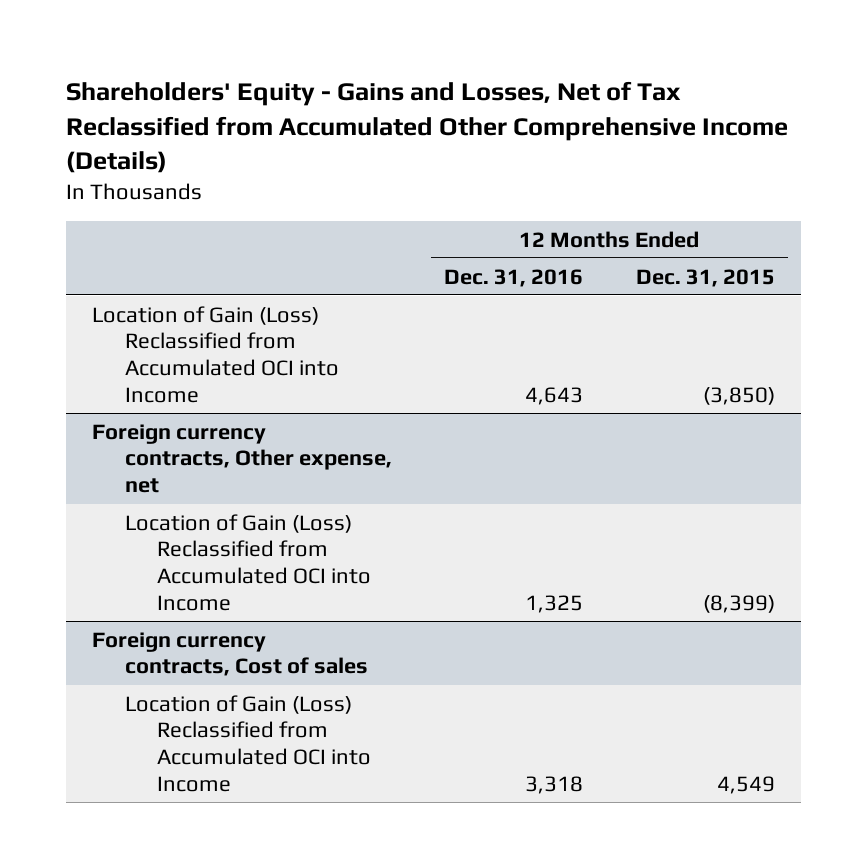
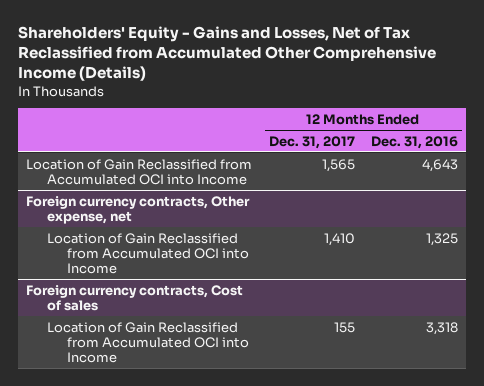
- | 12 Months Ended Dec. 31, 2016 | 12 Months Ended Dec. 31, 2015
+ | 12 Months Ended Dec. 31, 2017 | 12 Months Ended Dec. 31, 2016
- Location of Gain (Loss) Reclassified from Accumulated OCI into Income | 4,643 | (3,850)
+ Location of Gain Reclassified from Accumulated OCI into Income | 1,565 | 4,643
@ Foreign currency contracts, Other expense, net
- Location of Gain (Loss) Reclassified from Accumulated OCI into Income | 1,325 | (8,399)
+ Location of Gain Reclassified from Accumulated OCI into Income | 1,410 | 1,325
@ Foreign currency contracts, Cost of sales
- Location of Gain (Loss) Reclassified from Accumulated OCI into Income | 3,318 | 4,549
+ Location of Gain Reclassified from Accumulated OCI into Income | 155 | 3,318

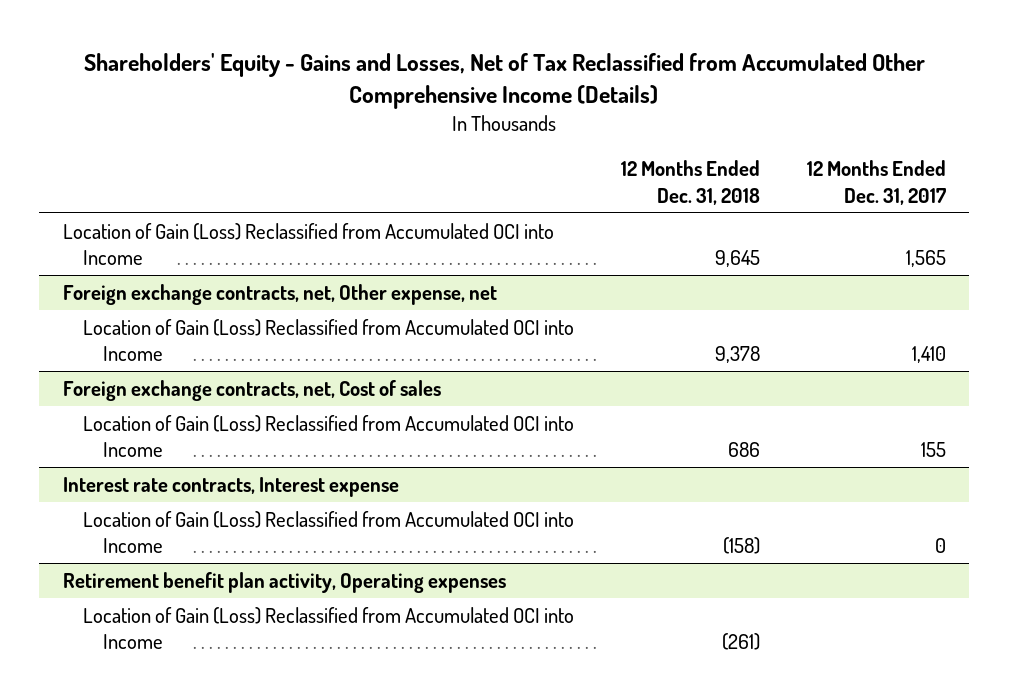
- | 12 Months Ended Dec. 31, 2017 | 12 Months Ended Dec. 31, 2016
+ | 12 Months Ended Dec. 31, 2018 | 12 Months Ended Dec. 31, 2017
- Location of Gain Reclassified from Accumulated OCI into Income | 1,565 | 4,643
- Foreign currency contracts, Other expense, net
- Location of Gain Reclassified from Accumulated OCI into Income | 1,410 | 1,325
- Foreign currency contracts, Cost of sales
- Location of Gain Reclassified from Accumulated OCI into Income | 155 | 3,318
+ Location of Gain (Loss) Reclassified from Accumulated OCI into Income | 9,645 | 1,565
+ Foreign exchange contracts, net, Other expense, net
+ Location of Gain (Loss) Reclassified from Accumulated OCI into Income | 9,378 | 1,410
+ Foreign exchange contracts, net, Cost of sales
+ Location of Gain (Loss) Reclassified from Accumulated OCI into Income | 686 | 155
+ Interest rate contracts, Interest expense
+ Location of Gain (Loss) Reclassified from Accumulated OCI into Income | (158) | 0
+ Retirement benefit plan activity, Operating expenses
+ Location of Gain (Loss) Reclassified from Accumulated OCI into Income | (261) |

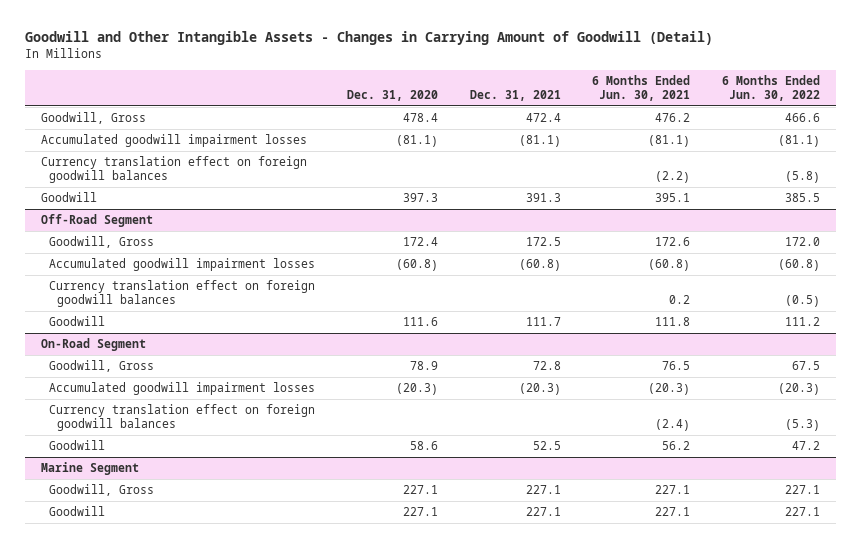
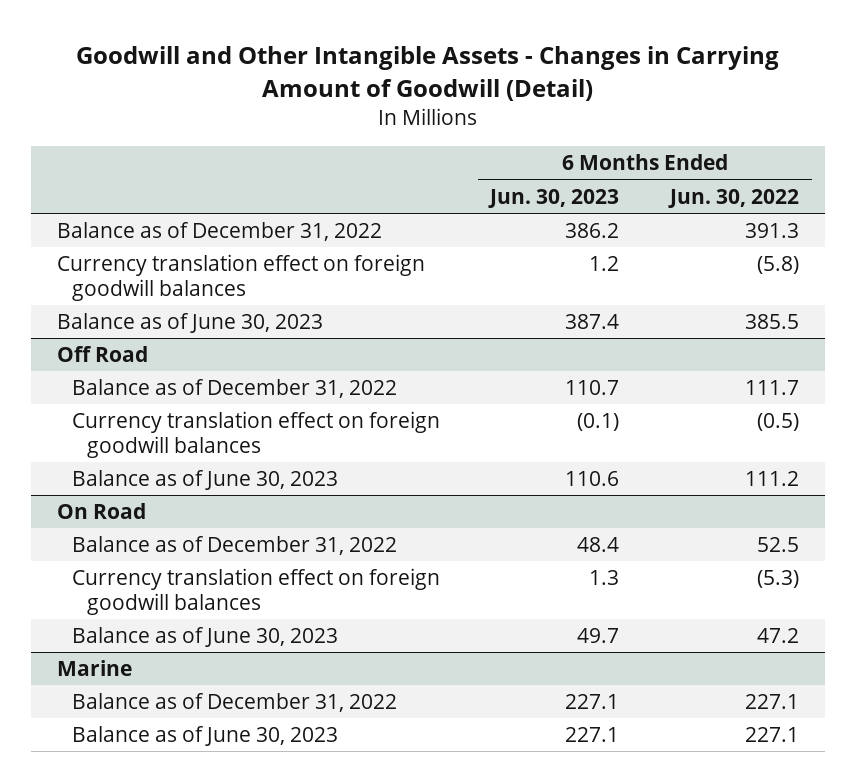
- | Dec. 31, 2020 | Dec. 31, 2021 | 6 Months Ended Jun. 30, 2021 | 6 Months Ended Jun. 30, 2022
+ | 6 Months Ended Jun. 30, 2023 | 6 Months Ended Jun. 30, 2022
- Goodwill, Gross | 478.4 | 472.4 | 476.2 | 466.6
- Accumulated goodwill impairment losses | (81.1) | (81.1) | (81.1) | (81.1)
+ Balance as of December 31, 2022 | 386.2 | 391.3
- Goodwill | 397.3 | 391.3 | 395.1 | 385.5
- Off-Road Segment
- Goodwill, Gross | 172.4 | 172.5 | 172.6 | 172.0
- Accumulated goodwill impairment losses | (60.8) | (60.8) | (60.8) | (60.8)
+ Balance as of June 30, 2023 | 387.4 | 385.5
+ Off Road
+ Balance as of December 31, 2022 | 110.7 | 111.7
- Goodwill | 111.6 | 111.7 | 111.8 | 111.2
- On-Road Segment
- Goodwill, Gross | 78.9 | 72.8 | 76.5 | 67.5
- Accumulated goodwill impairment losses | (20.3) | (20.3) | (20.3) | (20.3)
+ Balance as of June 30, 2023 | 110.6 | 111.2
+ On Road
+ Balance as of December 31, 2022 | 48.4 | 52.5
- Goodwill | 58.6 | 52.5 | 56.2 | 47.2
- Marine Segment
- Goodwill, Gross | 227.1 | 227.1 | 227.1 | 227.1
- Goodwill | 227.1 | 227.1 | 227.1 | 227.1
+ Balance as of June 30, 2023 | 49.7 | 47.2
+ Marine
+ Balance as of December 31, 2022 | 227.1 | 227.1
+ Balance as of June 30, 2023 | 227.1 | 227.1

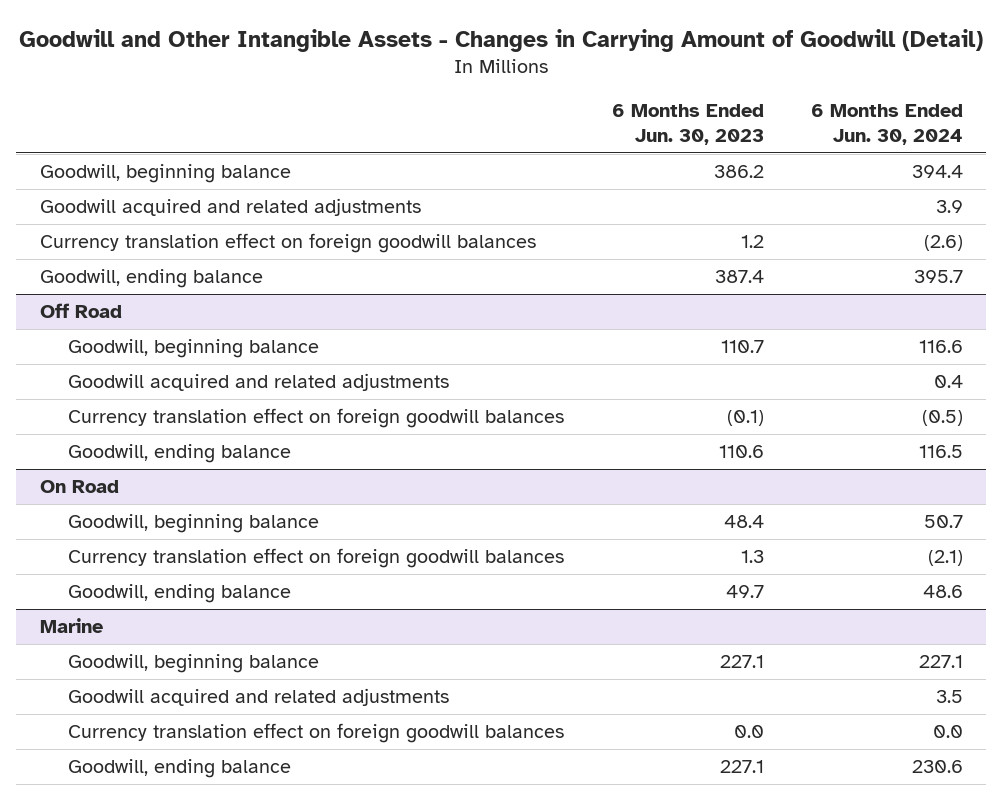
- | 6 Months Ended Jun. 30, 2023 | 6 Months Ended Jun. 30, 2022
+ | 6 Months Ended Jun. 30, 2023 | 6 Months Ended Jun. 30, 2024
- Balance as of December 31, 2022 | 386.2 | 391.3
+ Goodwill, beginning balance | 386.2 | 394.4
+ Goodwill acquired and related adjustments | | 3.9
- Balance as of June 30, 2023 | 387.4 | 385.5
+ Goodwill, ending balance | 387.4 | 395.7
@ Off Road
- Balance as of December 31, 2022 | 110.7 | 111.7
+ Goodwill, beginning balance | 110.7 | 116.6
+ Goodwill acquired and related adjustments | | 0.4
- Balance as of June 30, 2023 | 110.6 | 111.2
+ Goodwill, ending balance | 110.6 | 116.5
@ On Road
- Balance as of December 31, 2022 | 48.4 | 52.5
+ Goodwill, beginning balance | 48.4 | 50.7
- Balance as of June 30, 2023 | 49.7 | 47.2
+ Goodwill, ending balance | 49.7 | 48.6
@ Marine
- Balance as of December 31, 2022 | 227.1 | 227.1
- Balance as of June 30, 2023 | 227.1 | 227.1
+ Goodwill, beginning balance | 227.1 | 227.1
+ Goodwill acquired and related adjustments | | 3.5
+ Currency translation effect on foreign goodwill balances | 0.0 | 0.0
+ Goodwill, ending balance | 227.1 | 230.6

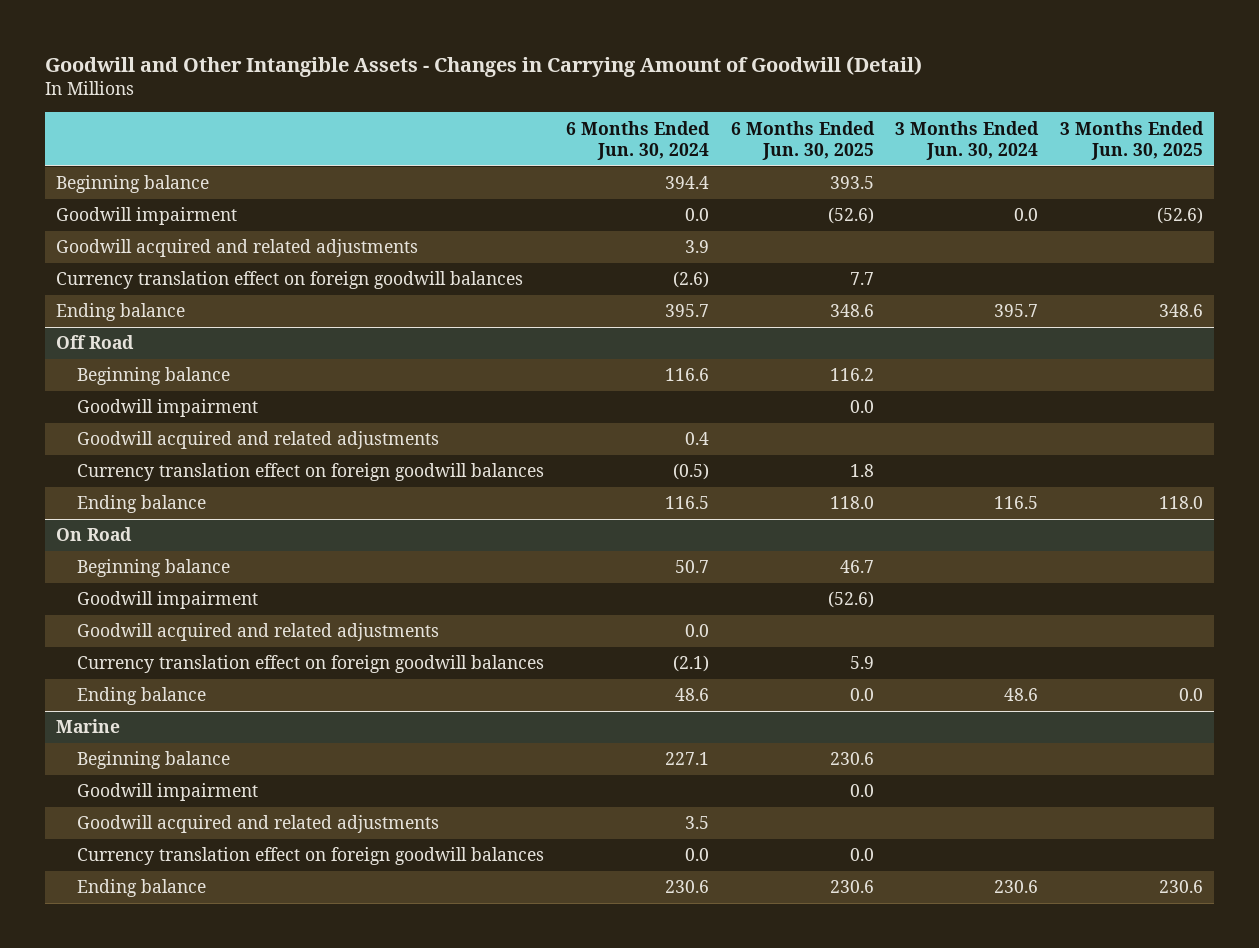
- | 6 Months Ended Jun. 30, 2023 | 6 Months Ended Jun. 30, 2024
+ | 6 Months Ended Jun. 30, 2024 | 6 Months Ended Jun. 30, 2025 | 3 Months Ended Jun. 30, 2024 | 3 Months Ended Jun. 30, 2025
- Goodwill, beginning balance | 386.2 | 394.4
+ Beginning balance | 394.4 | 393.5 | |
+ Goodwill impairment | 0.0 | (52.6) | 0.0 | (52.6)
- Goodwill, ending balance | 387.4 | 395.7
+ Ending balance | 395.7 | 348.6 | 395.7 | 348.6
@ Off Road
- Goodwill, beginning balance | 110.7 | 116.6
+ Beginning balance | 116.6 | 116.2 | |
+ Goodwill impairment | | 0.0 | |
- Goodwill, ending balance | 110.6 | 116.5
+ Ending balance | 116.5 | 118.0 | 116.5 | 118.0
@ On Road
- Goodwill, beginning balance | 48.4 | 50.7
+ Beginning balance | 50.7 | 46.7 | |
+ Goodwill impairment | | (52.6) | |
+ Goodwill acquired and related adjustments | 0.0 | | |
- Goodwill, ending balance | 49.7 | 48.6
+ Ending balance | 48.6 | 0.0 | 48.6 | 0.0
@ Marine
- Goodwill, beginning balance | 227.1 | 227.1
+ Beginning balance | 227.1 | 230.6 | |
+ Goodwill impairment | | 0.0 | |
- Goodwill, ending balance | 227.1 | 230.6
+ Ending balance | 230.6 | 230.6 | 230.6 | 230.6

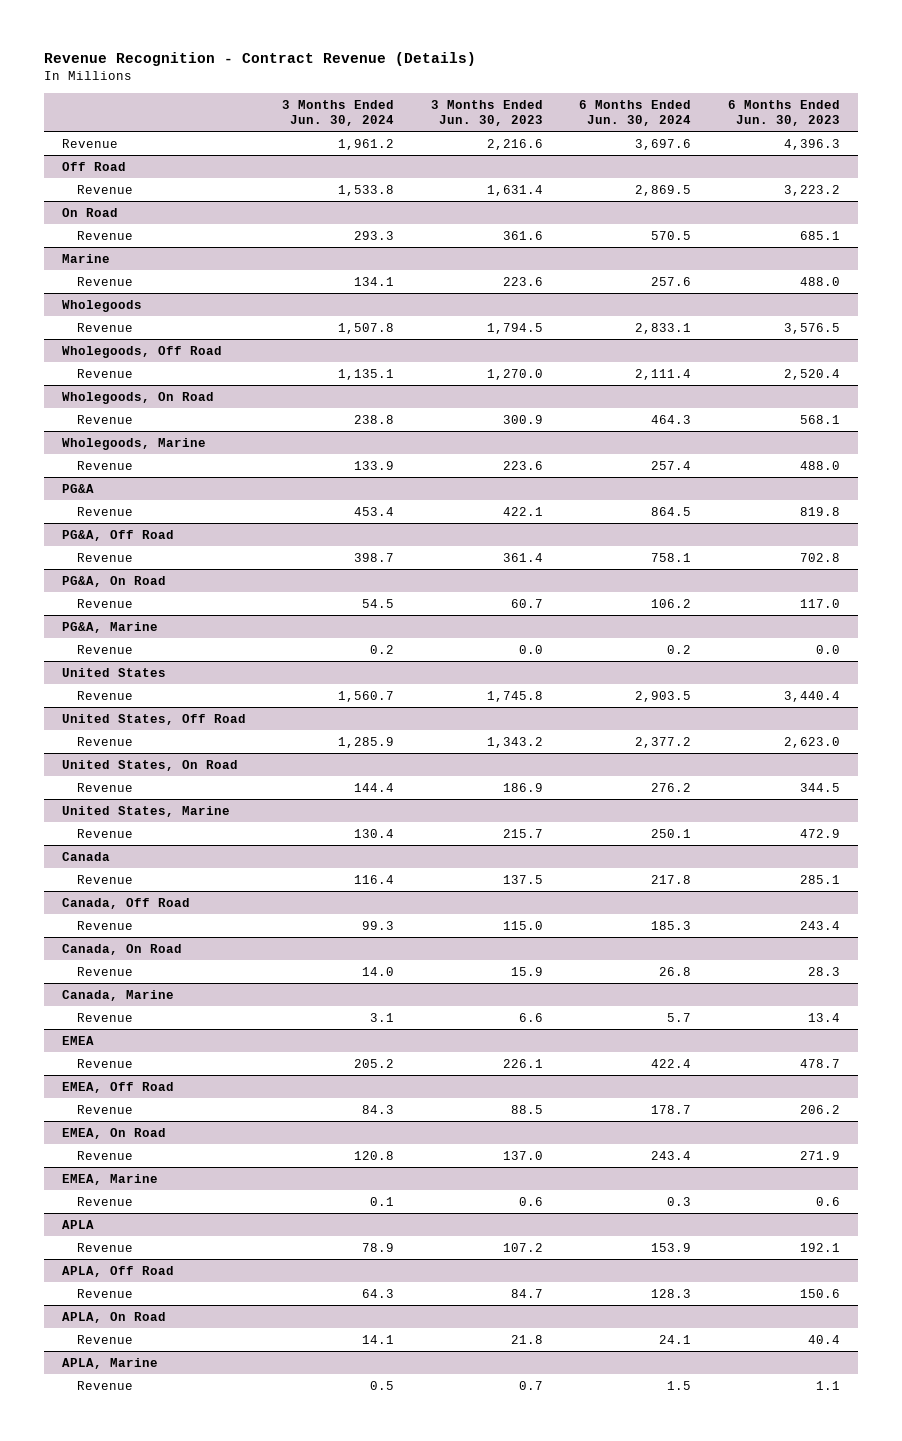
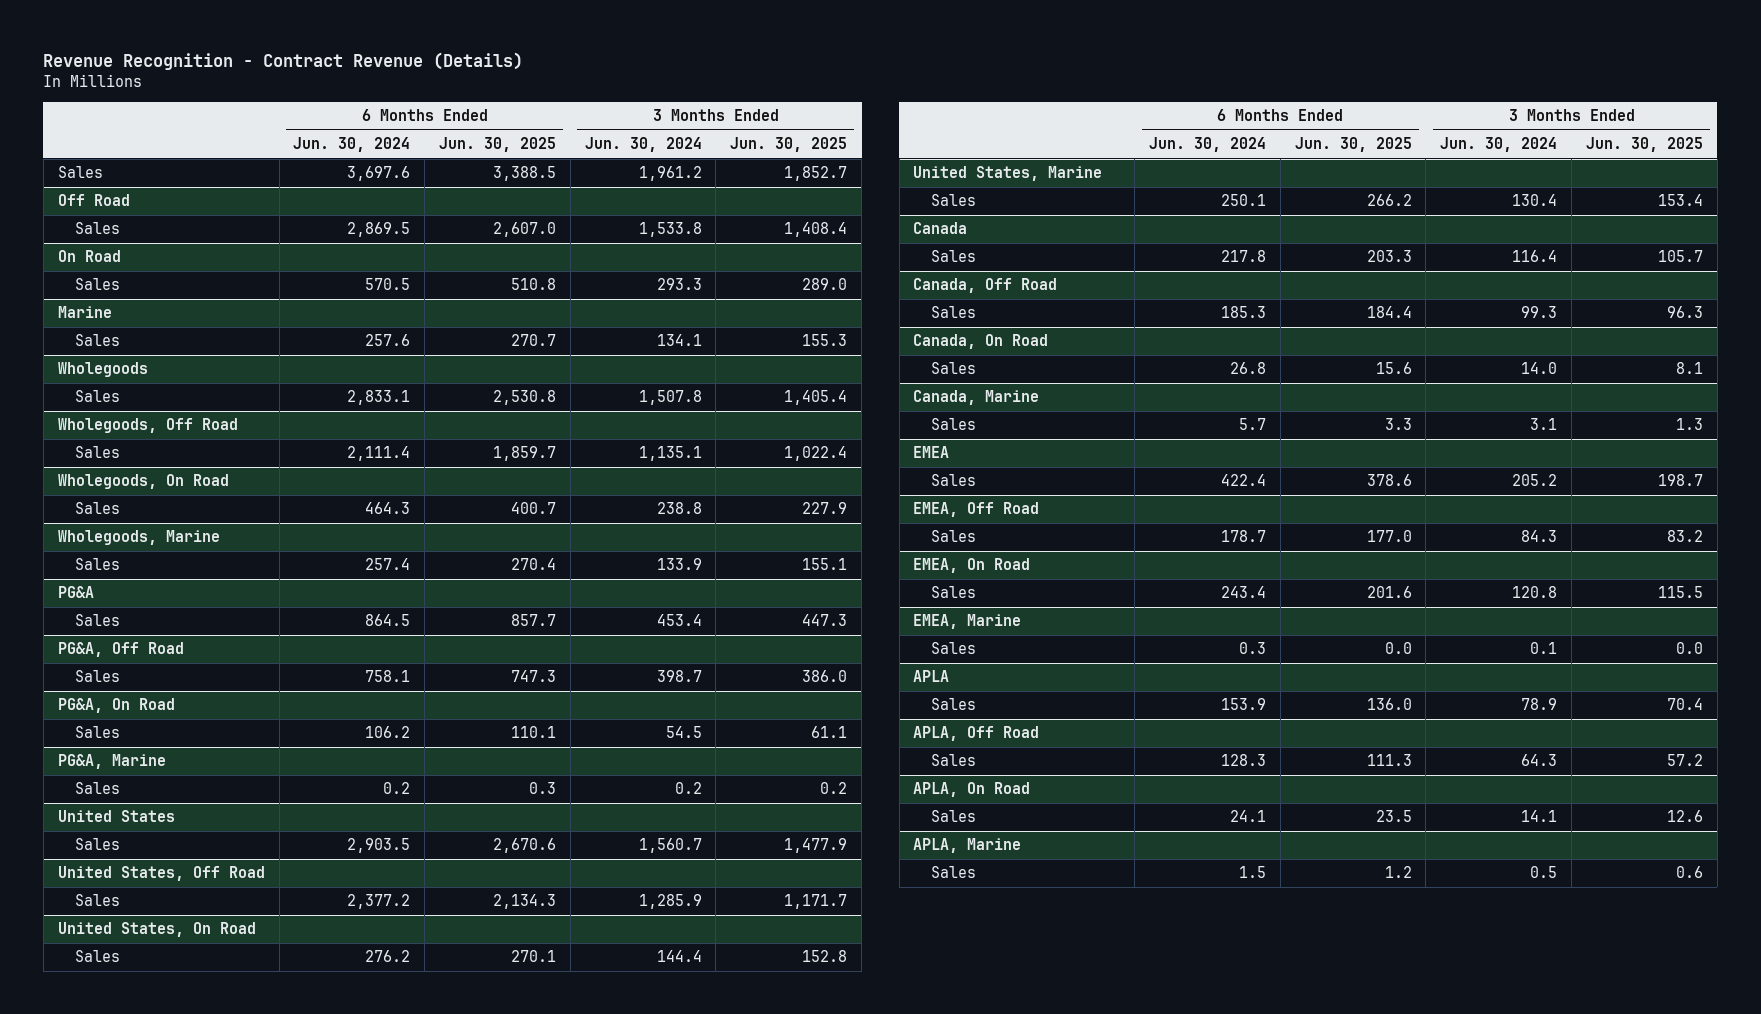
- | 3 Months Ended Jun. 30, 2024 | 3 Months Ended Jun. 30, 2023 | 6 Months Ended Jun. 30, 2024 | 6 Months Ended Jun. 30, 2023
+ | 6 Months Ended Jun. 30, 2024 | 6 Months Ended Jun. 30, 2025 | 3 Months Ended Jun. 30, 2024 | 3 Months Ended Jun. 30, 2025
- Revenue | 1,961.2 | 2,216.6 | 3,697.6 | 4,396.3
+ Sales | 3,697.6 | 3,388.5 | 1,961.2 | 1,852.7
@ Off Road
- Revenue | 1,533.8 | 1,631.4 | 2,869.5 | 3,223.2
+ Sales | 2,869.5 | 2,607.0 | 1,533.8 | 1,408.4
@ On Road
- Revenue | 293.3 | 361.6 | 570.5 | 685.1
+ Sales | 570.5 | 510.8 | 293.3 | 289.0
@ Marine
- Revenue | 134.1 | 223.6 | 257.6 | 488.0
+ Sales | 257.6 | 270.7 | 134.1 | 155.3
@ Wholegoods
- Revenue | 1,507.8 | 1,794.5 | 2,833.1 | 3,576.5
+ Sales | 2,833.1 | 2,530.8 | 1,507.8 | 1,405.4
@ Wholegoods, Off Road
- Revenue | 1,135.1 | 1,270.0 | 2,111.4 | 2,520.4
+ Sales | 2,111.4 | 1,859.7 | 1,135.1 | 1,022.4
@ Wholegoods, On Road
- Revenue | 238.8 | 300.9 | 464.3 | 568.1
+ Sales | 464.3 | 400.7 | 238.8 | 227.9
@ Wholegoods, Marine
- Revenue | 133.9 | 223.6 | 257.4 | 488.0
+ Sales | 257.4 | 270.4 | 133.9 | 155.1
@ PG&A
- Revenue | 453.4 | 422.1 | 864.5 | 819.8
+ Sales | 864.5 | 857.7 | 453.4 | 447.3
@ PG&A, Off Road
- Revenue | 398.7 | 361.4 | 758.1 | 702.8
+ Sales | 758.1 | 747.3 | 398.7 | 386.0
@ PG&A, On Road
- Revenue | 54.5 | 60.7 | 106.2 | 117.0
+ Sales | 106.2 | 110.1 | 54.5 | 61.1
@ PG&A, Marine
- Revenue | 0.2 | 0.0 | 0.2 | 0.0
+ Sales | 0.2 | 0.3 | 0.2 | 0.2
@ United States
- Revenue | 1,560.7 | 1,745.8 | 2,903.5 | 3,440.4
+ Sales | 2,903.5 | 2,670.6 | 1,560.7 | 1,477.9
@ United States, Off Road
- Revenue | 1,285.9 | 1,343.2 | 2,377.2 | 2,623.0
+ Sales | 2,377.2 | 2,134.3 | 1,285.9 | 1,171.7
@ United States, On Road
- Revenue | 144.4 | 186.9 | 276.2 | 344.5
+ Sales | 276.2 | 270.1 | 144.4 | 152.8
@ United States, Marine
- Revenue | 130.4 | 215.7 | 250.1 | 472.9
+ Sales | 250.1 | 266.2 | 130.4 | 153.4
@ Canada
- Revenue | 116.4 | 137.5 | 217.8 | 285.1
+ Sales | 217.8 | 203.3 | 116.4 | 105.7
@ Canada, Off Road
- Revenue | 99.3 | 115.0 | 185.3 | 243.4
+ Sales | 185.3 | 184.4 | 99.3 | 96.3
@ Canada, On Road
- Revenue | 14.0 | 15.9 | 26.8 | 28.3
+ Sales | 26.8 | 15.6 | 14.0 | 8.1
@ Canada, Marine
- Revenue | 3.1 | 6.6 | 5.7 | 13.4
+ Sales | 5.7 | 3.3 | 3.1 | 1.3
@ EMEA
- Revenue | 205.2 | 226.1 | 422.4 | 478.7
+ Sales | 422.4 | 378.6 | 205.2 | 198.7
@ EMEA, Off Road
- Revenue | 84.3 | 88.5 | 178.7 | 206.2
+ Sales | 178.7 | 177.0 | 84.3 | 83.2
@ EMEA, On Road
- Revenue | 120.8 | 137.0 | 243.4 | 271.9
+ Sales | 243.4 | 201.6 | 120.8 | 115.5
@ EMEA, Marine
- Revenue | 0.1 | 0.6 | 0.3 | 0.6
+ Sales | 0.3 | 0.0 | 0.1 | 0.0
@ APLA
- Revenue | 78.9 | 107.2 | 153.9 | 192.1
+ Sales | 153.9 | 136.0 | 78.9 | 70.4
@ APLA, Off Road
- Revenue | 64.3 | 84.7 | 128.3 | 150.6
+ Sales | 128.3 | 111.3 | 64.3 | 57.2
@ APLA, On Road
- Revenue | 14.1 | 21.8 | 24.1 | 40.4
+ Sales | 24.1 | 23.5 | 14.1 | 12.6
@ APLA, Marine
- Revenue | 0.5 | 0.7 | 1.5 | 1.1
+ Sales | 1.5 | 1.2 | 0.5 | 0.6

